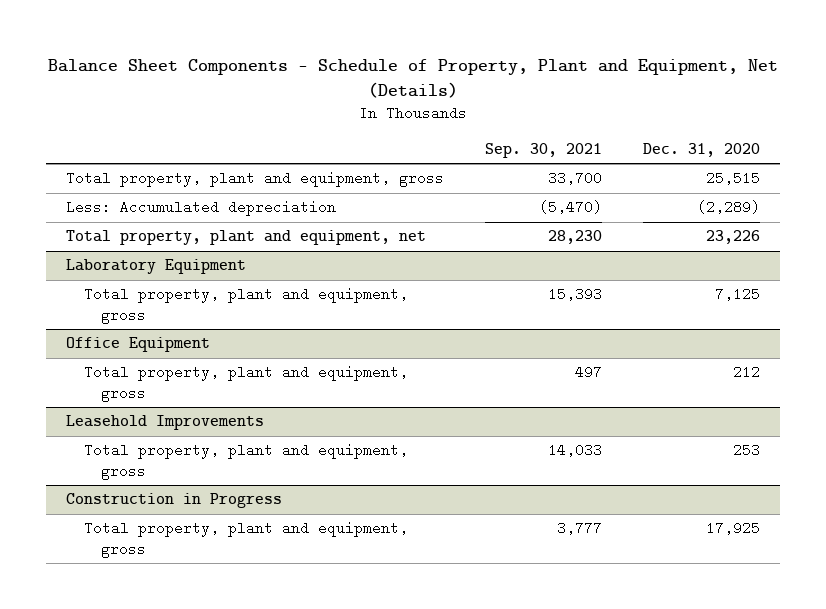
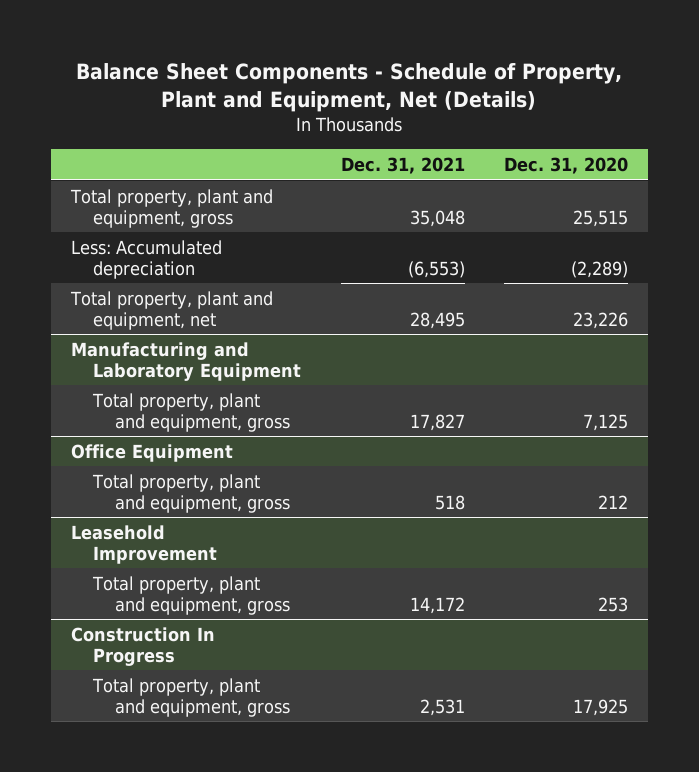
- | Sep. 30, 2021 | Dec. 31, 2020
+ | Dec. 31, 2021 | Dec. 31, 2020
- Laboratory Equipment
+ Manufacturing and Laboratory Equipment
- Leasehold Improvements
+ Leasehold Improvement
- Construction in Progress
+ Construction In Progress

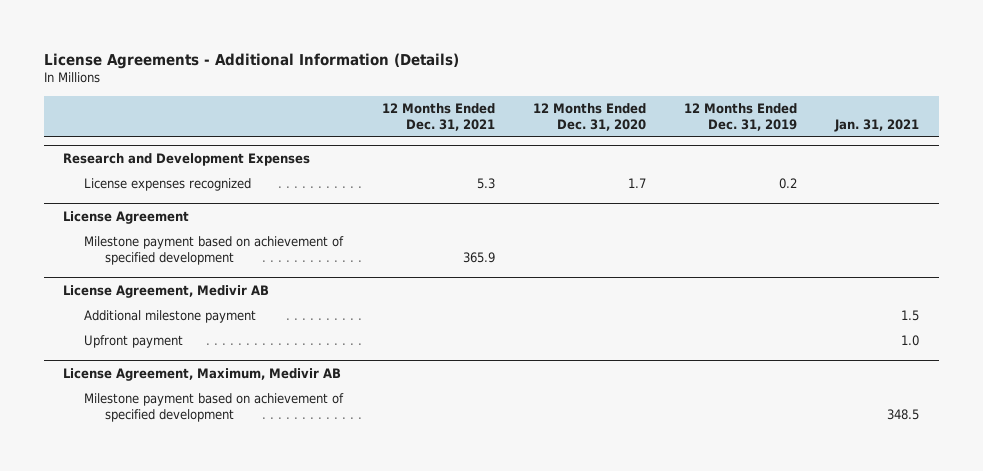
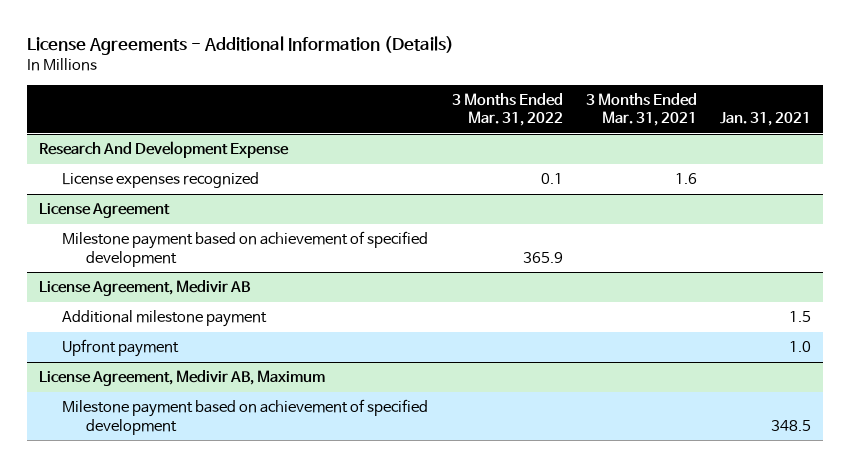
- | 12 Months Ended Dec. 31, 2021 | 12 Months Ended Dec. 31, 2020 | 12 Months Ended Dec. 31, 2019 | Jan. 31, 2021
+ | 3 Months Ended Mar. 31, 2022 | 3 Months Ended Mar. 31, 2021 | Jan. 31, 2021
- Research and Development Expenses
+ Research And Development Expense
- License Agreement, Maximum, Medivir AB
+ License Agreement, Medivir AB, Maximum

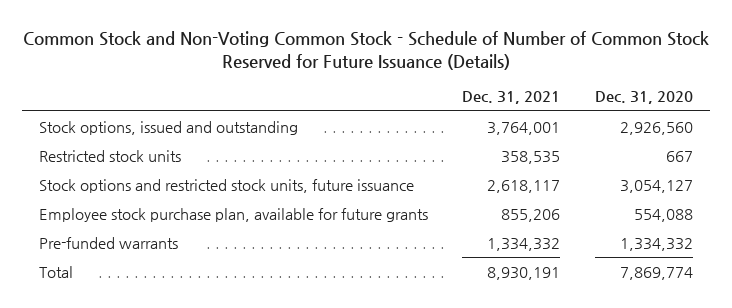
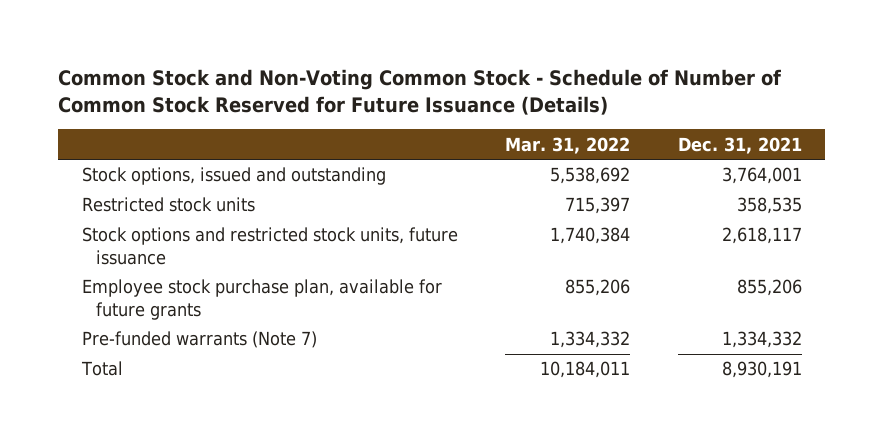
- | Dec. 31, 2021 | Dec. 31, 2020
+ | Mar. 31, 2022 | Dec. 31, 2021
- Pre-funded warrants | 1,334,332 | 1,334,332
+ Pre-funded warrants (Note 7) | 1,334,332 | 1,334,332

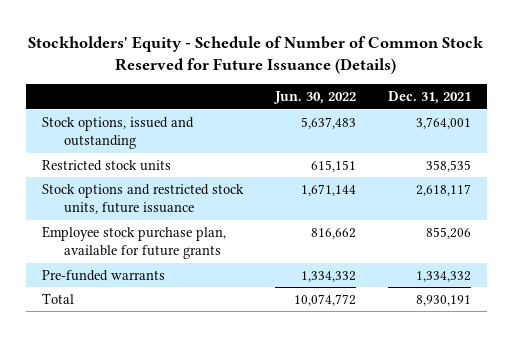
- Common Stock and Non-Voting Common Stock - Schedule of Number of Common Stock Reserved for Future Issuance (Details)
+ Stockholders' Equity - Schedule of Number of Common Stock Reserved for Future Issuance (Details)
- | Mar. 31, 2022 | Dec. 31, 2021
+ | Jun. 30, 2022 | Dec. 31, 2021
- Pre-funded warrants (Note 7) | 1,334,332 | 1,334,332
+ Pre-funded warrants | 1,334,332 | 1,334,332

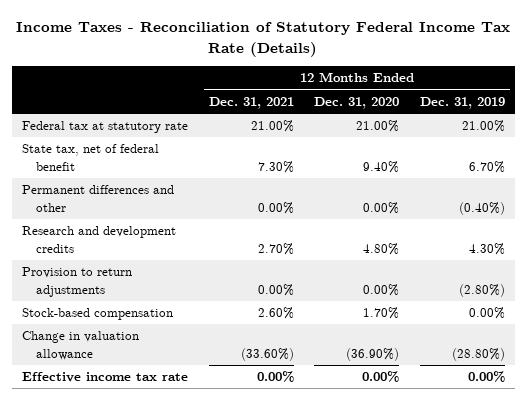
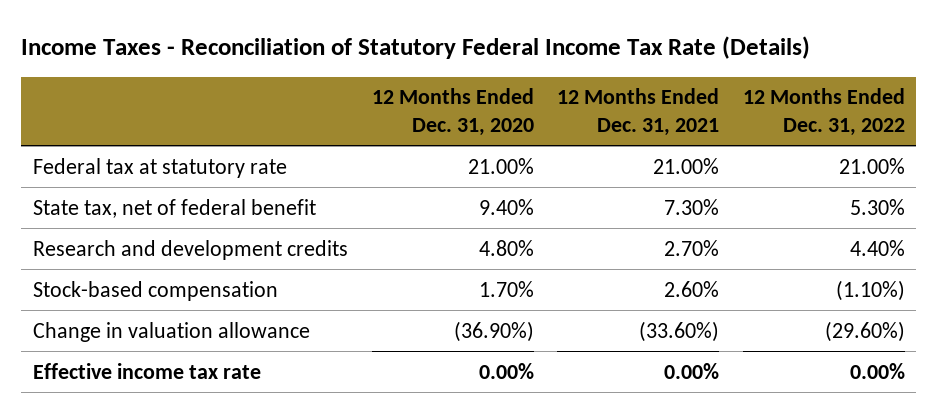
- | 12 Months Ended Dec. 31, 2021 | 12 Months Ended Dec. 31, 2020 | 12 Months Ended Dec. 31, 2019
+ | 12 Months Ended Dec. 31, 2020 | 12 Months Ended Dec. 31, 2021 | 12 Months Ended Dec. 31, 2022
- Permanent differences and other | 0.00% | 0.00% | (0.40%)
- Provision to return adjustments | 0.00% | 0.00% | (2.80%)

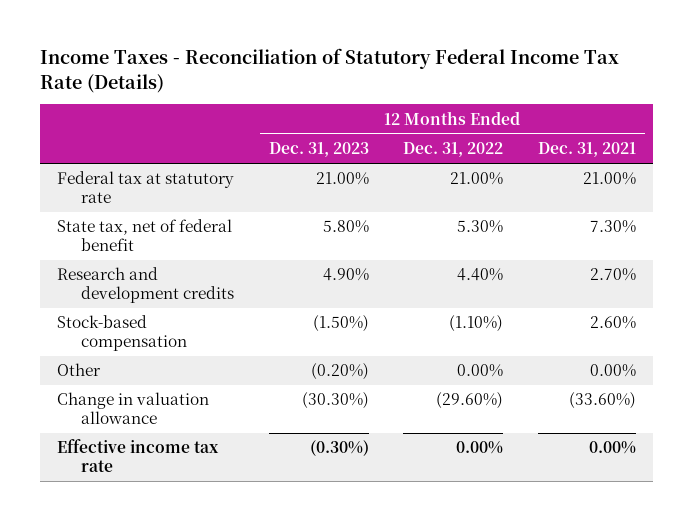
- | 12 Months Ended Dec. 31, 2020 | 12 Months Ended Dec. 31, 2021 | 12 Months Ended Dec. 31, 2022
+ | 12 Months Ended Dec. 31, 2023 | 12 Months Ended Dec. 31, 2022 | 12 Months Ended Dec. 31, 2021
+ Other | (0.20%) | 0.00% | 0.00%

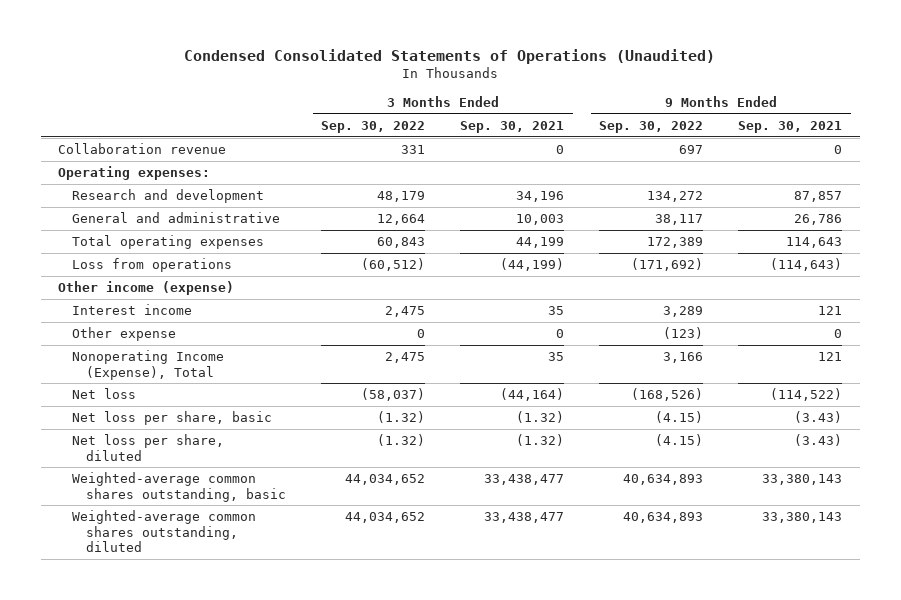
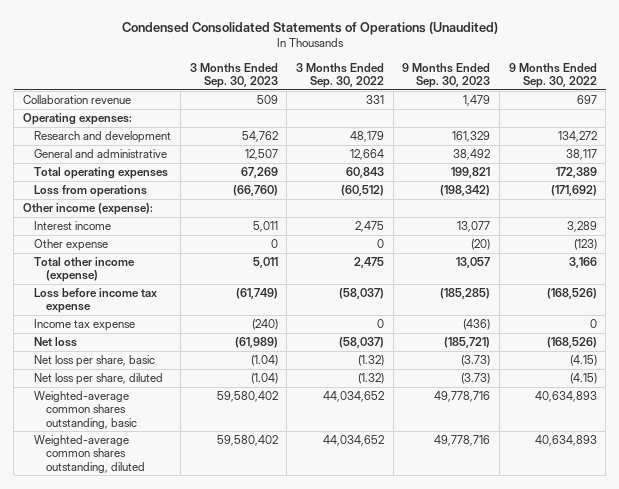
- | 3 Months Ended Sep. 30, 2022 | 3 Months Ended Sep. 30, 2021 | 9 Months Ended Sep. 30, 2022 | 9 Months Ended Sep. 30, 2021
+ | 3 Months Ended Sep. 30, 2023 | 3 Months Ended Sep. 30, 2022 | 9 Months Ended Sep. 30, 2023 | 9 Months Ended Sep. 30, 2022
- Other income (expense)
+ Other income (expense):
- Nonoperating Income (Expense), Total | 2,475 | 35 | 3,166 | 121
+ Total other income (expense) | 5,011 | 2,475 | 13,057 | 3,166
+ Loss before income tax expense | (61,749) | (58,037) | (185,285) | (168,526)
+ Income tax expense | (240) | 0 | (436) | 0

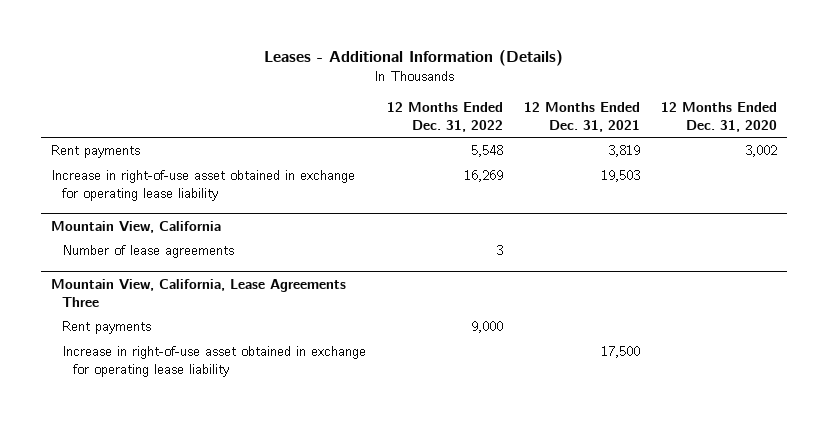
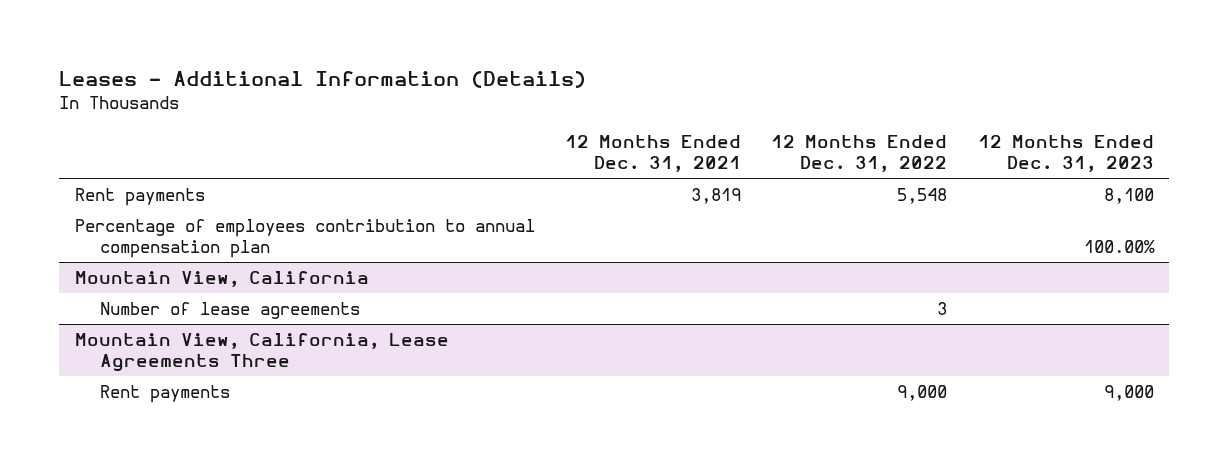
- | 12 Months Ended Dec. 31, 2022 | 12 Months Ended Dec. 31, 2021 | 12 Months Ended Dec. 31, 2020
+ | 12 Months Ended Dec. 31, 2021 | 12 Months Ended Dec. 31, 2022 | 12 Months Ended Dec. 31, 2023
- Increase in right-of-use asset obtained in exchange for operating lease liability | 16,269 | 19,503 |
+ Percentage of employees contribution to annual compensation plan | | | 100.00%
@ Mountain View, California, Lease Agreements Three
- Increase in right-of-use asset obtained in exchange for operating lease liability | | 17,500 |

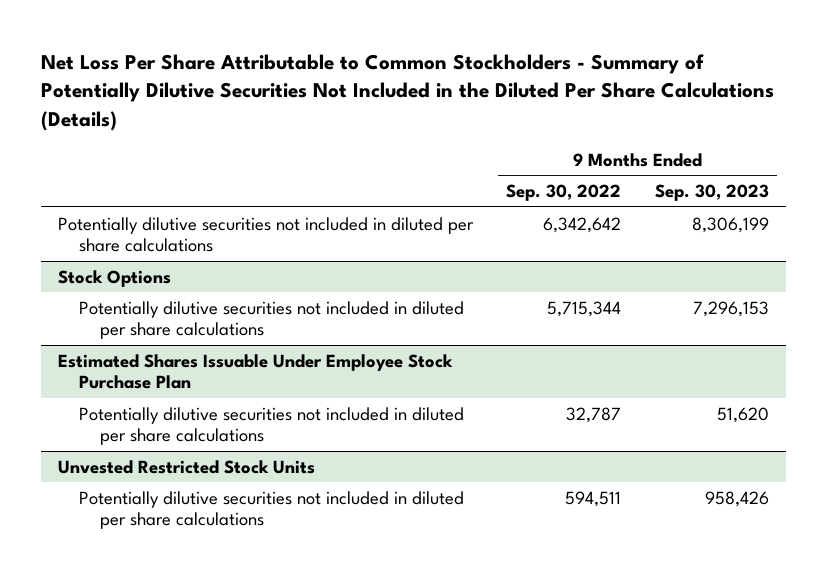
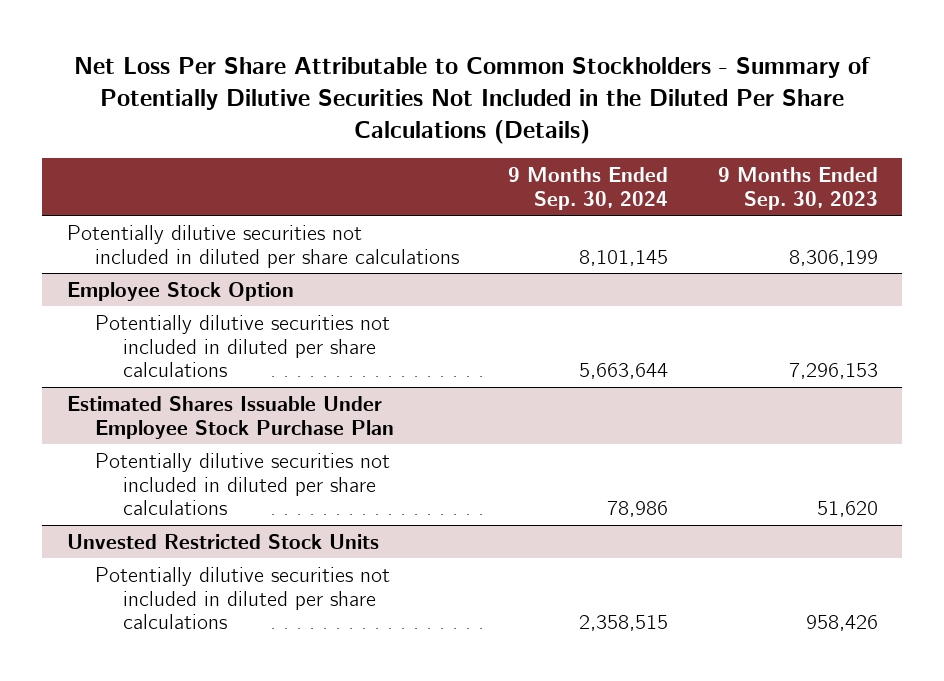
- | 9 Months Ended Sep. 30, 2022 | 9 Months Ended Sep. 30, 2023
+ | 9 Months Ended Sep. 30, 2024 | 9 Months Ended Sep. 30, 2023
- Stock Options
+ Employee Stock Option

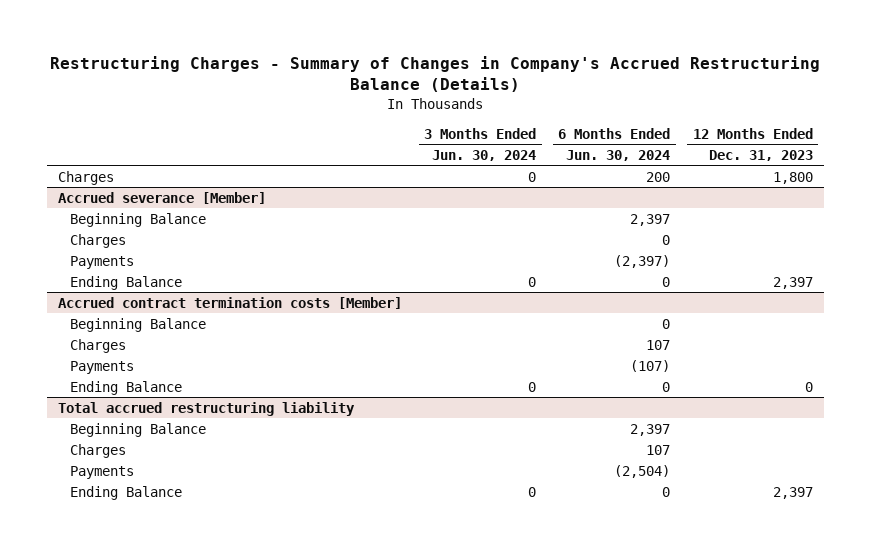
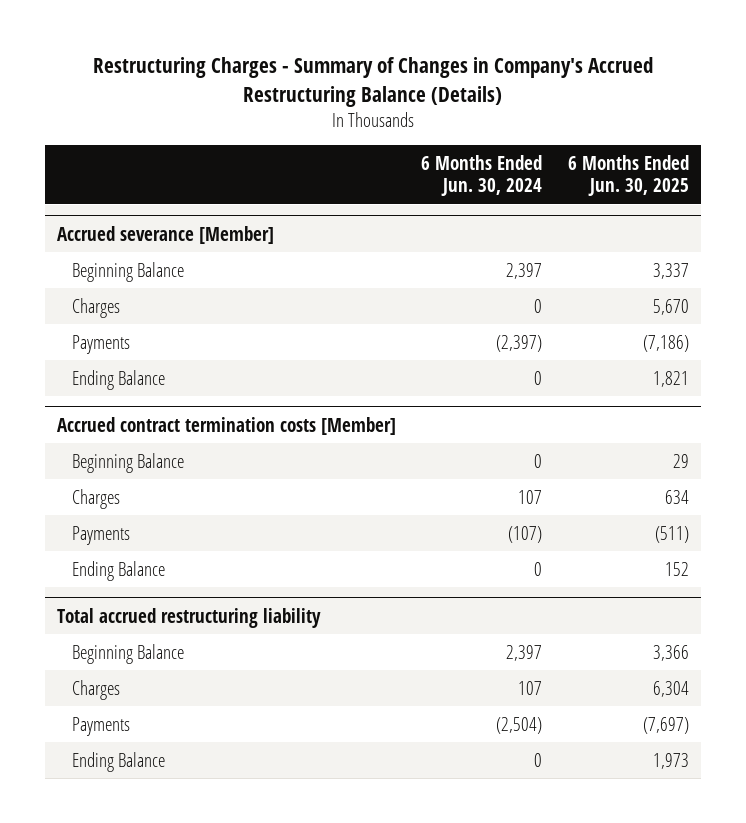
- | 3 Months Ended Jun. 30, 2024 | 6 Months Ended Jun. 30, 2024 | 12 Months Ended Dec. 31, 2023
+ | 6 Months Ended Jun. 30, 2024 | 6 Months Ended Jun. 30, 2025
- Charges | 0 | 200 | 1,800

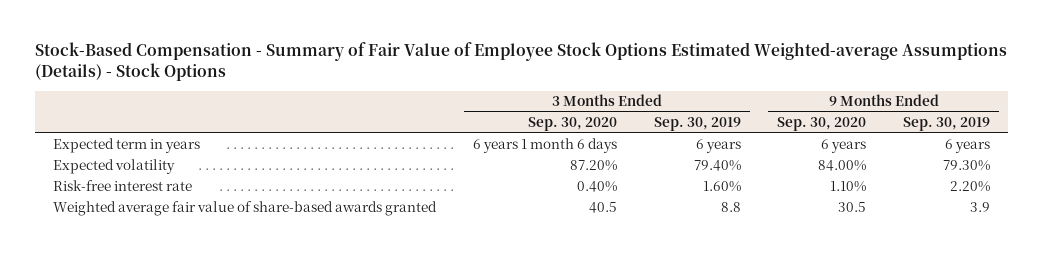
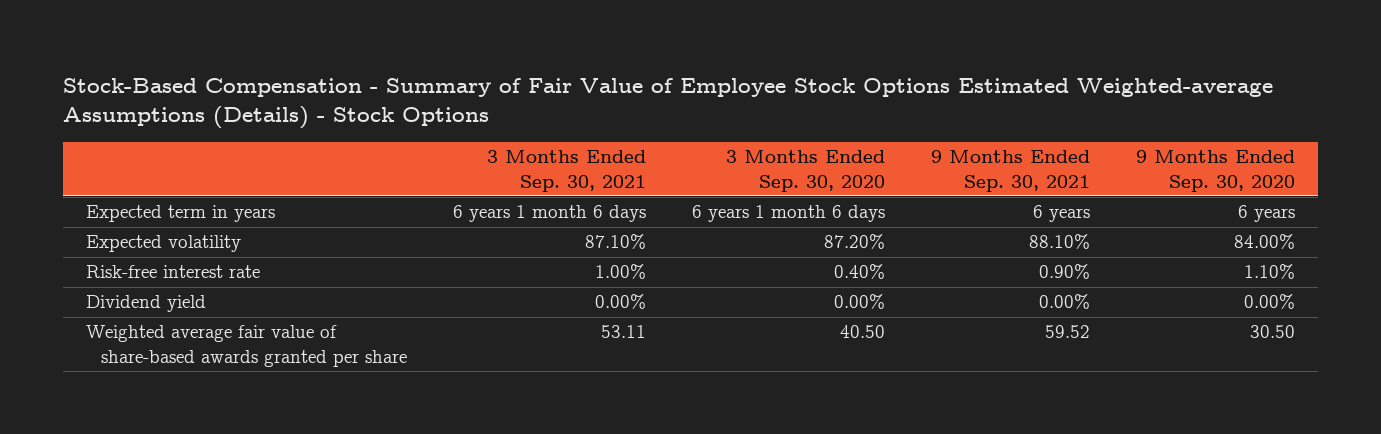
- | 3 Months Ended Sep. 30, 2020 | 3 Months Ended Sep. 30, 2019 | 9 Months Ended Sep. 30, 2020 | 9 Months Ended Sep. 30, 2019
+ | 3 Months Ended Sep. 30, 2021 | 3 Months Ended Sep. 30, 2020 | 9 Months Ended Sep. 30, 2021 | 9 Months Ended Sep. 30, 2020
- Weighted average fair value of share-based awards granted | 40.5 | 8.8 | 30.5 | 3.9
+ Dividend yield | 0.00% | 0.00% | 0.00% | 0.00%
+ Weighted average fair value of share-based awards granted per share | 53.11 | 40.50 | 59.52 | 30.50

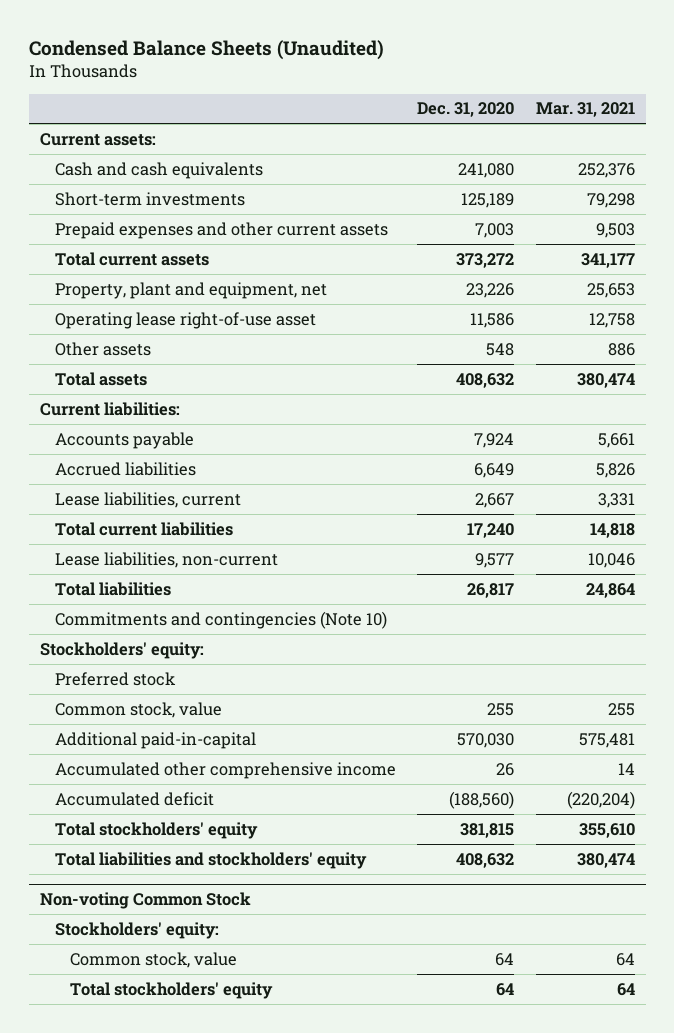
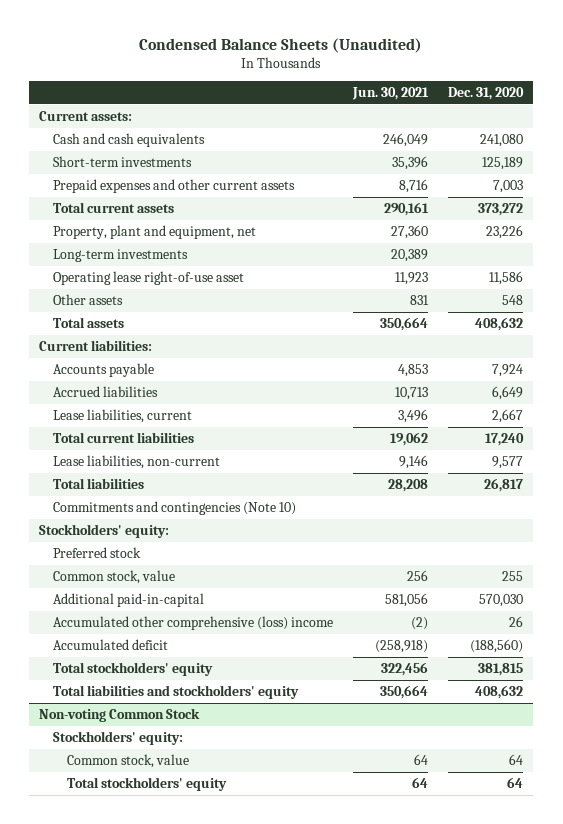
- | Dec. 31, 2020 | Mar. 31, 2021
+ | Jun. 30, 2021 | Dec. 31, 2020
+ Long-term investments | 20,389 |
- Accumulated other comprehensive income | 26 | 14
+ Accumulated other comprehensive (loss) income | (2) | 26

